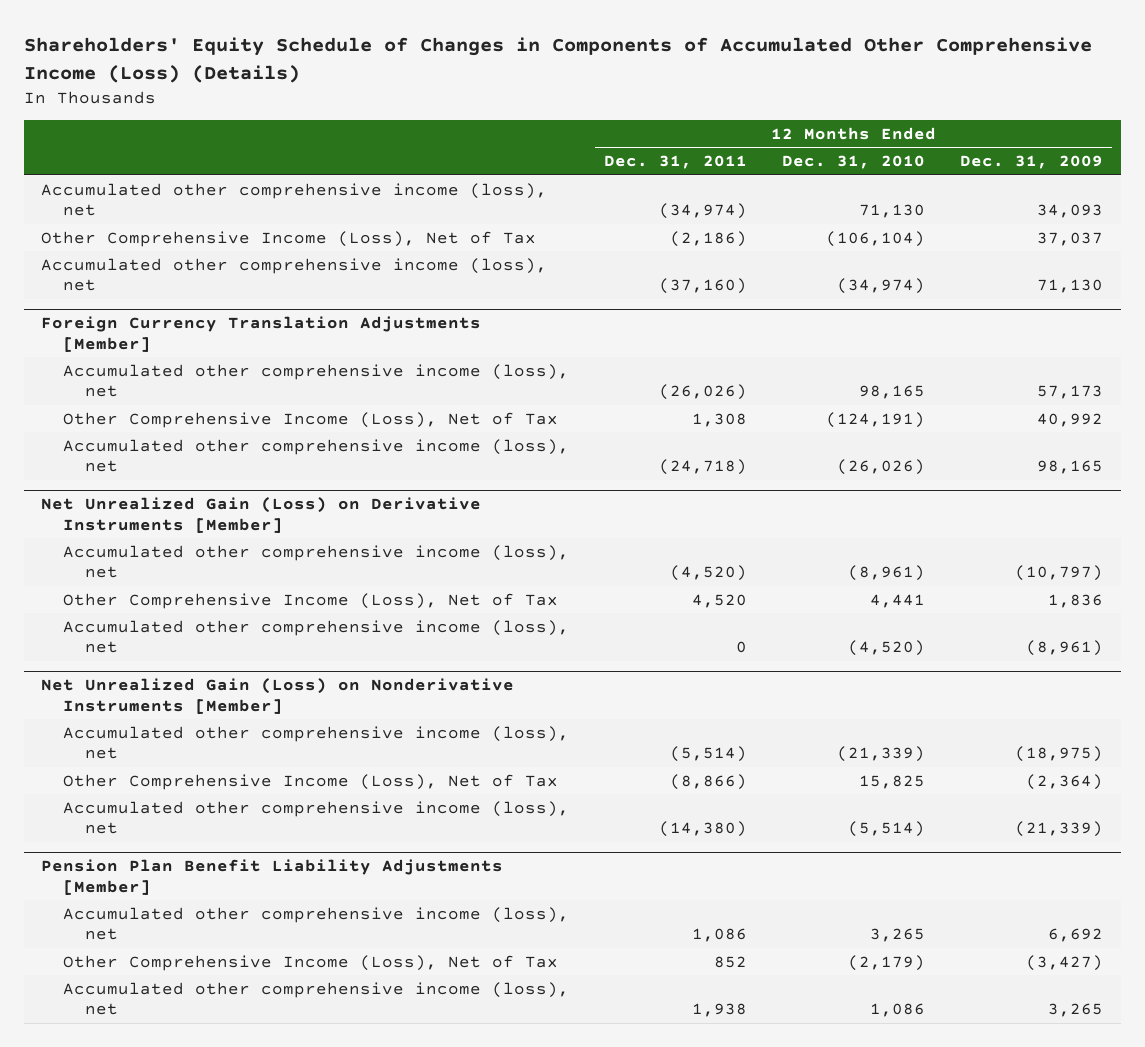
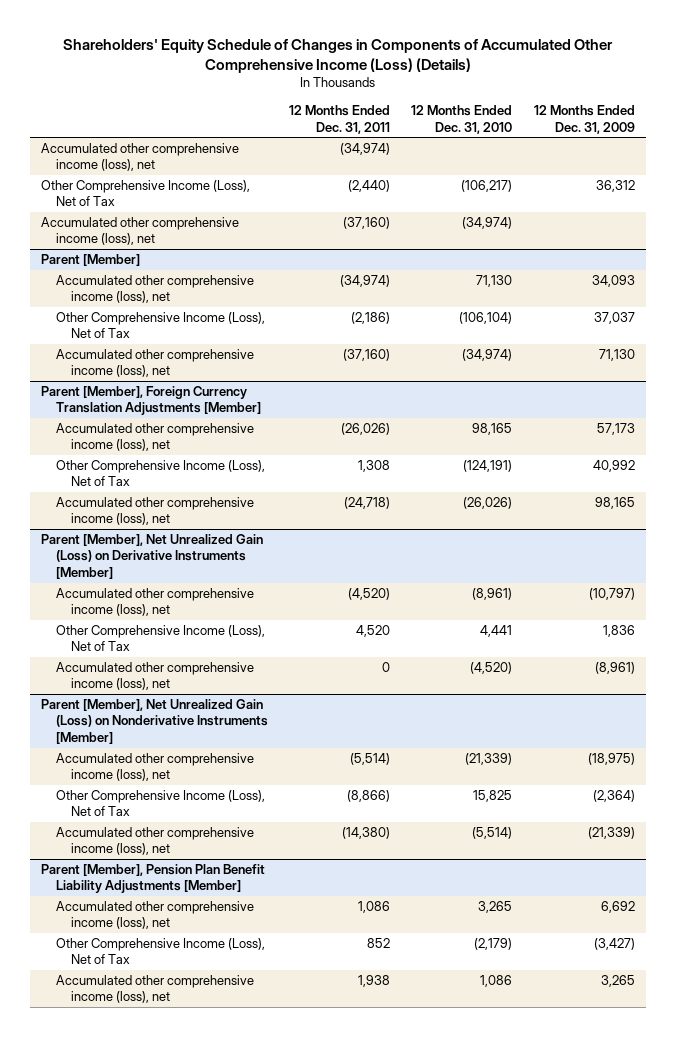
+ Accumulated other comprehensive income (loss), net | (34,974) | |
+ Other Comprehensive Income (Loss), Net of Tax | (2,440) | (106,217) | 36,312
+ Accumulated other comprehensive income (loss), net | (37,160) | (34,974) |
+ Parent [Member]
- Foreign Currency Translation Adjustments [Member]
+ Parent [Member], Foreign Currency Translation Adjustments [Member]
- Net Unrealized Gain (Loss) on Derivative Instruments [Member]
+ Parent [Member], Net Unrealized Gain (Loss) on Derivative Instruments [Member]
- Net Unrealized Gain (Loss) on Nonderivative Instruments [Member]
+ Parent [Member], Net Unrealized Gain (Loss) on Nonderivative Instruments [Member]
- Pension Plan Benefit Liability Adjustments [Member]
+ Parent [Member], Pension Plan Benefit Liability Adjustments [Member]

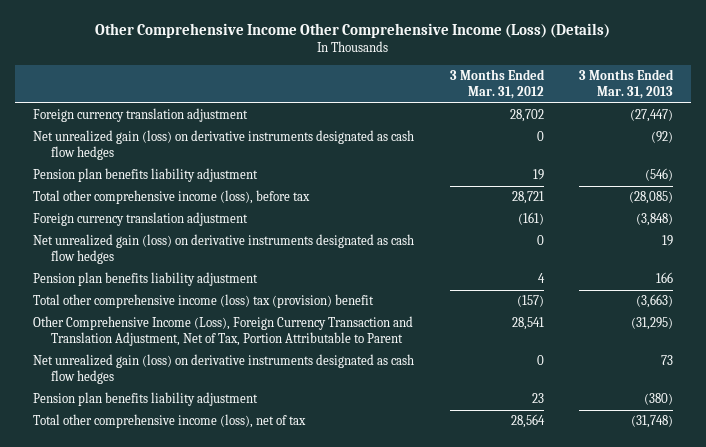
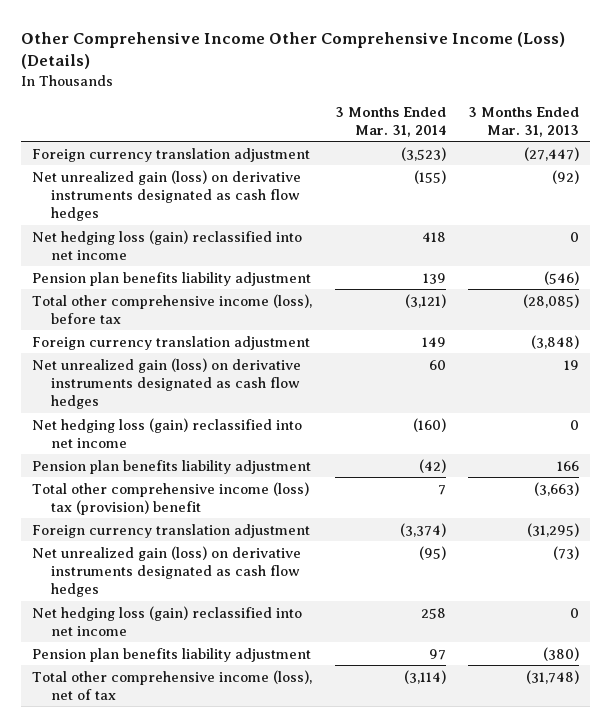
- | 3 Months Ended Mar. 31, 2012 | 3 Months Ended Mar. 31, 2013
+ | 3 Months Ended Mar. 31, 2014 | 3 Months Ended Mar. 31, 2013
+ Net hedging loss (gain) reclassified into net income | 418 | 0
+ Net hedging loss (gain) reclassified into net income | (160) | 0
- Other Comprehensive Income (Loss), Foreign Currency Transaction and Translation Adjustment, Net of Tax, Portion Attributable to Parent | 28,541 | (31,295)
- Net unrealized gain (loss) on derivative instruments designated as cash flow hedges | 0 | 73
+ Foreign currency translation adjustment | (3,374) | (31,295)
+ Net unrealized gain (loss) on derivative instruments designated as cash flow hedges | (95) | (73)
+ Net hedging loss (gain) reclassified into net income | 258 | 0

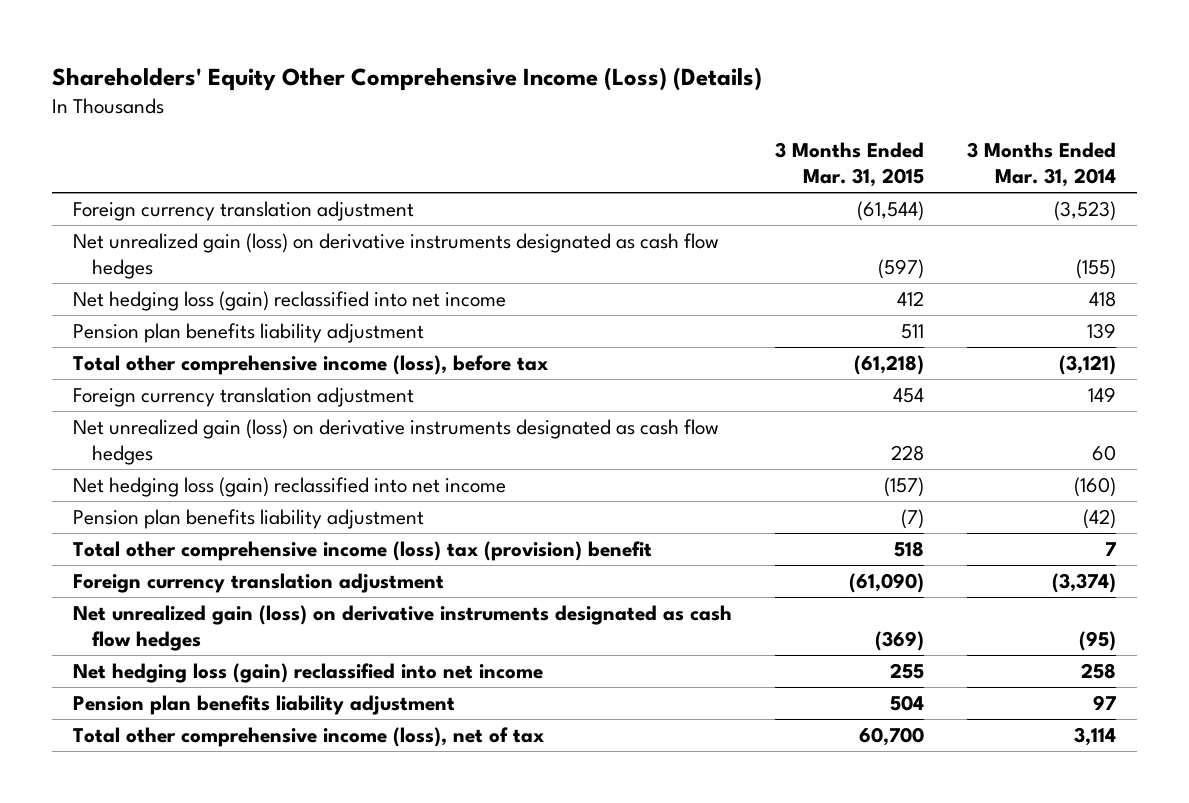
- Other Comprehensive Income Other Comprehensive Income (Loss) (Details)
+ Shareholders' Equity Other Comprehensive Income (Loss) (Details)
- | 3 Months Ended Mar. 31, 2014 | 3 Months Ended Mar. 31, 2013
+ | 3 Months Ended Mar. 31, 2015 | 3 Months Ended Mar. 31, 2014
- Total other comprehensive income (loss), net of tax | (3,114) | (31,748)
+ Total other comprehensive income (loss), net of tax | 60,700 | 3,114

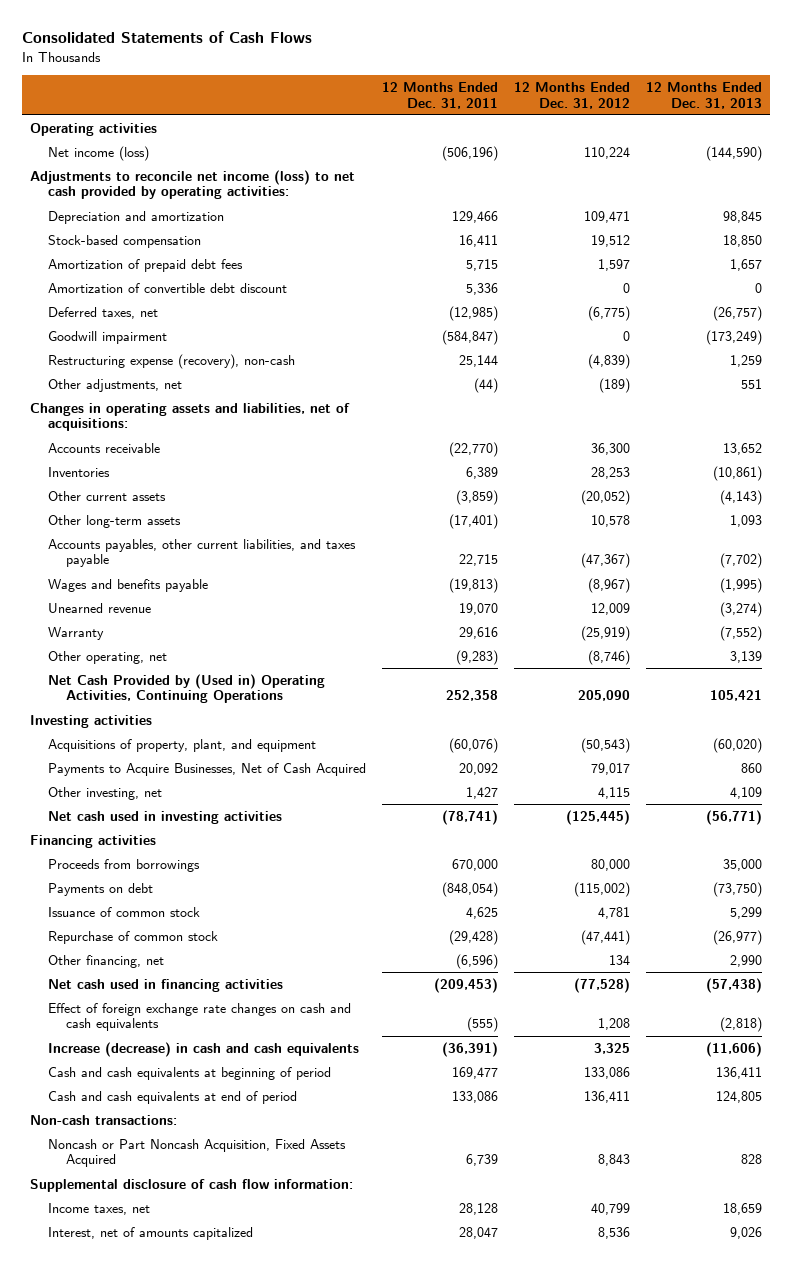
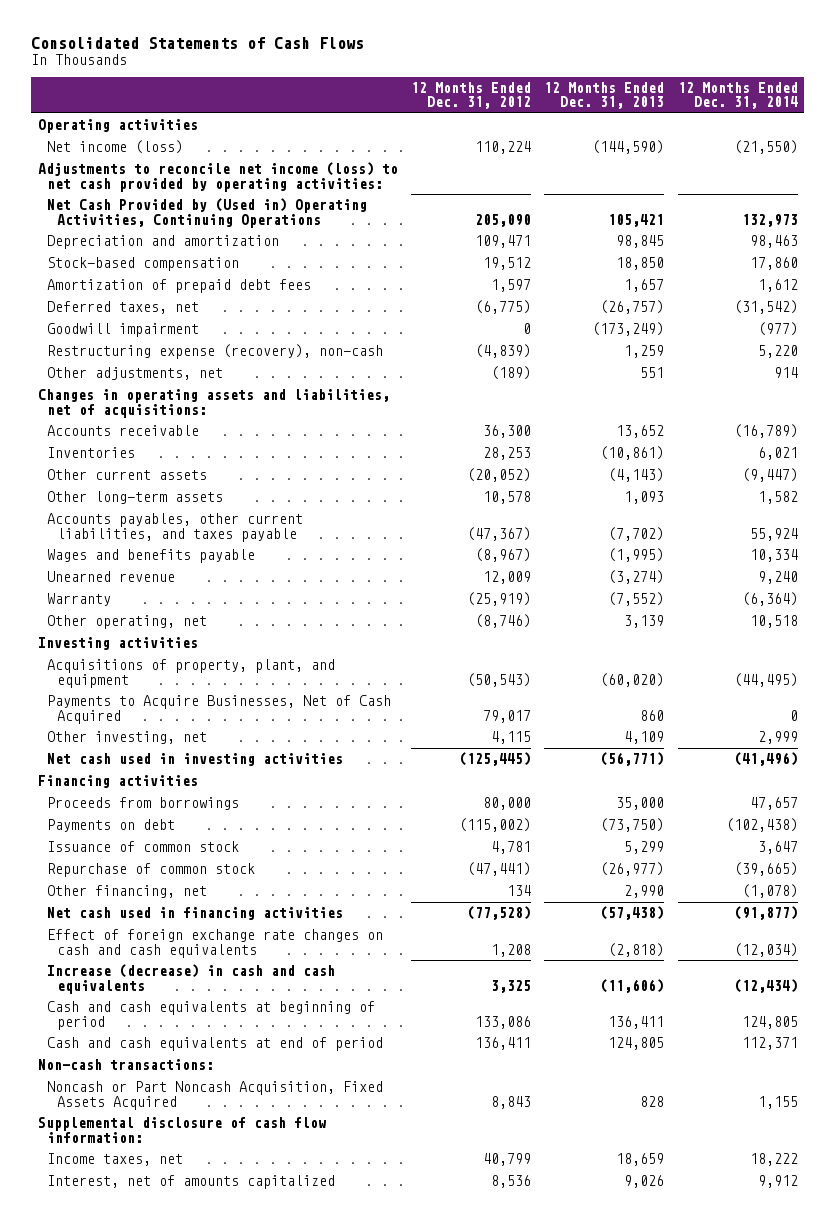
- | 12 Months Ended Dec. 31, 2011 | 12 Months Ended Dec. 31, 2012 | 12 Months Ended Dec. 31, 2013
+ | 12 Months Ended Dec. 31, 2012 | 12 Months Ended Dec. 31, 2013 | 12 Months Ended Dec. 31, 2014
moved up: Net Cash Provided by (Used in) Operating Activities, Continuing Operations | 205,090 | 105,421 | 132,973
- Amortization of convertible debt discount | 5,336 | 0 | 0

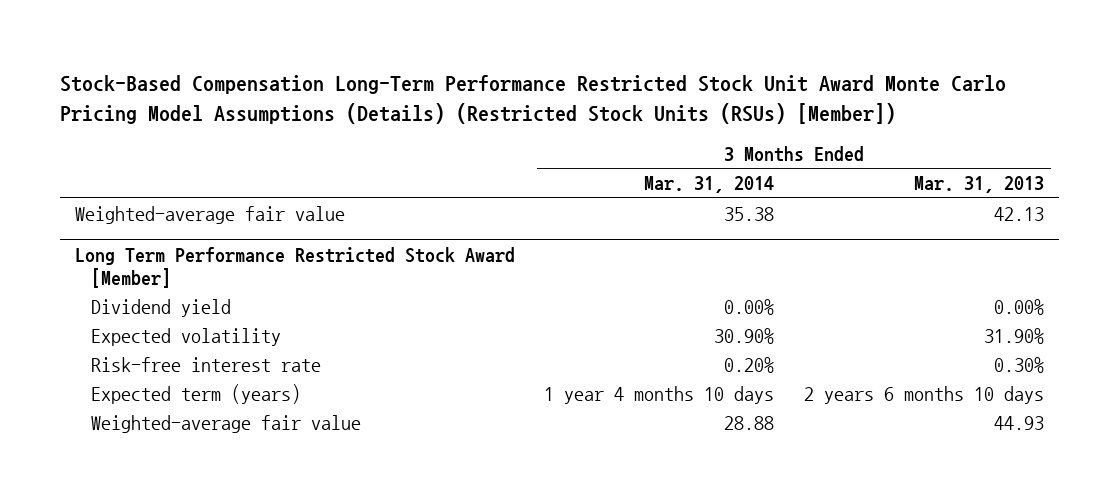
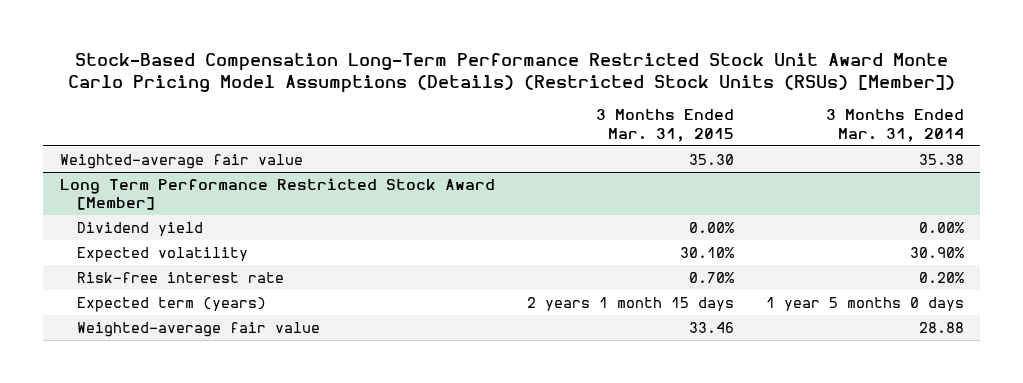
- | 3 Months Ended Mar. 31, 2014 | 3 Months Ended Mar. 31, 2013
+ | 3 Months Ended Mar. 31, 2015 | 3 Months Ended Mar. 31, 2014
@ Long Term Performance Restricted Stock Award [Member]
- Expected term (years) | 1 year 4 months 10 days | 2 years 6 months 10 days
+ Expected term (years) | 2 years 1 month 15 days | 1 year 5 months 0 days

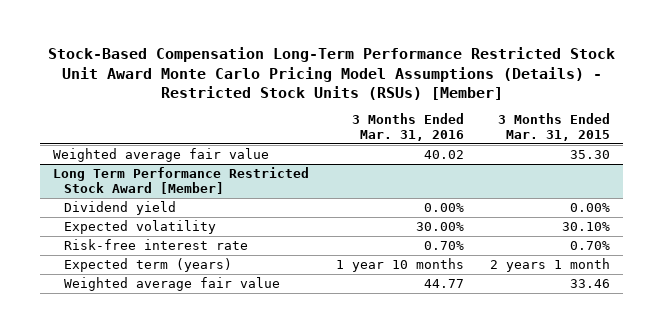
- Stock-Based Compensation Long-Term Performance Restricted Stock Unit Award Monte Carlo Pricing Model Assumptions (Details) (Restricted Stock Units (RSUs) [Member])
+ Stock-Based Compensation Long-Term Performance Restricted Stock Unit Award Monte Carlo Pricing Model Assumptions (Details) - Restricted Stock Units (RSUs) [Member]
- | 3 Months Ended Mar. 31, 2015 | 3 Months Ended Mar. 31, 2014
+ | 3 Months Ended Mar. 31, 2016 | 3 Months Ended Mar. 31, 2015
- Weighted-average fair value | 35.30 | 35.38
+ Weighted average fair value | 40.02 | 35.30
@ Long Term Performance Restricted Stock Award [Member]
- Expected term (years) | 2 years 1 month 15 days | 1 year 5 months 0 days
- Weighted-average fair value | 33.46 | 28.88
+ Expected term (years) | 1 year 10 months | 2 years 1 month
+ Weighted average fair value | 44.77 | 33.46

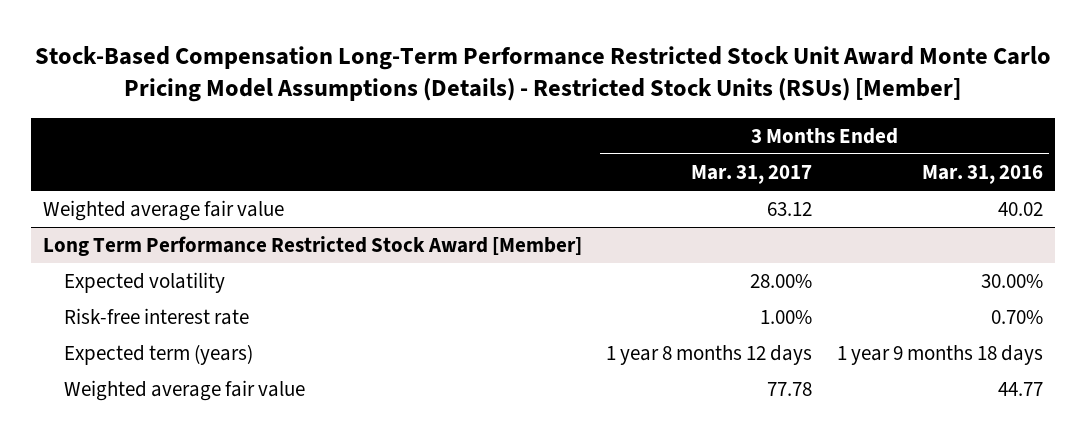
- | 3 Months Ended Mar. 31, 2016 | 3 Months Ended Mar. 31, 2015
+ | 3 Months Ended Mar. 31, 2017 | 3 Months Ended Mar. 31, 2016
@ Long Term Performance Restricted Stock Award [Member]
- Dividend yield | 0.00% | 0.00%
- Expected term (years) | 1 year 10 months | 2 years 1 month
+ Expected term (years) | 1 year 8 months 12 days | 1 year 9 months 18 days

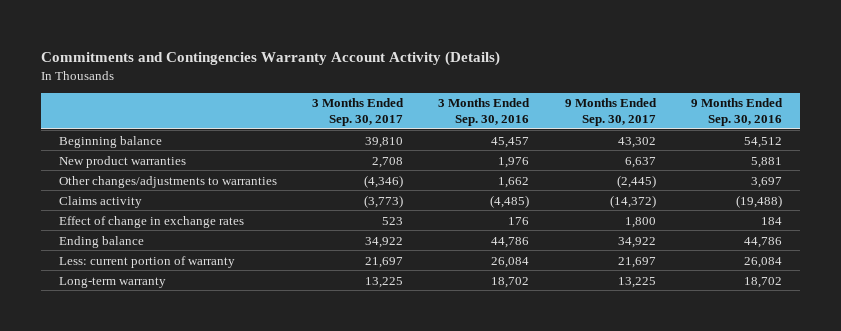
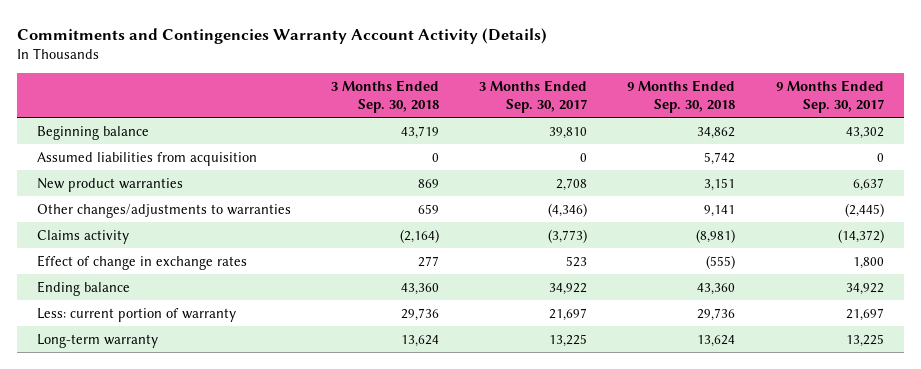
- | 3 Months Ended Sep. 30, 2017 | 3 Months Ended Sep. 30, 2016 | 9 Months Ended Sep. 30, 2017 | 9 Months Ended Sep. 30, 2016
+ | 3 Months Ended Sep. 30, 2018 | 3 Months Ended Sep. 30, 2017 | 9 Months Ended Sep. 30, 2018 | 9 Months Ended Sep. 30, 2017
+ Assumed liabilities from acquisition | 0 | 0 | 5,742 | 0

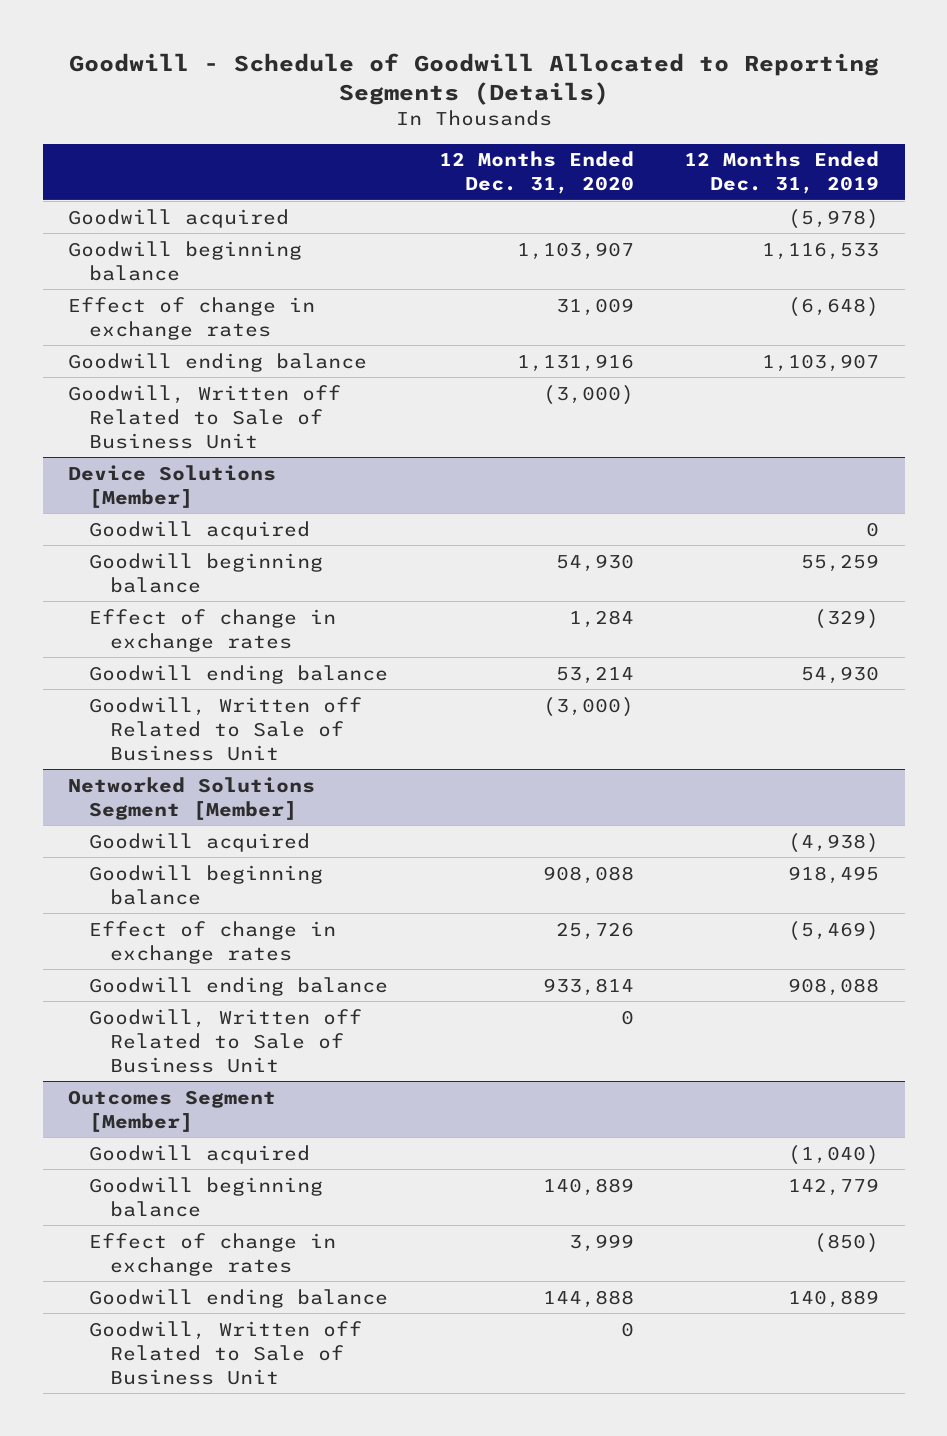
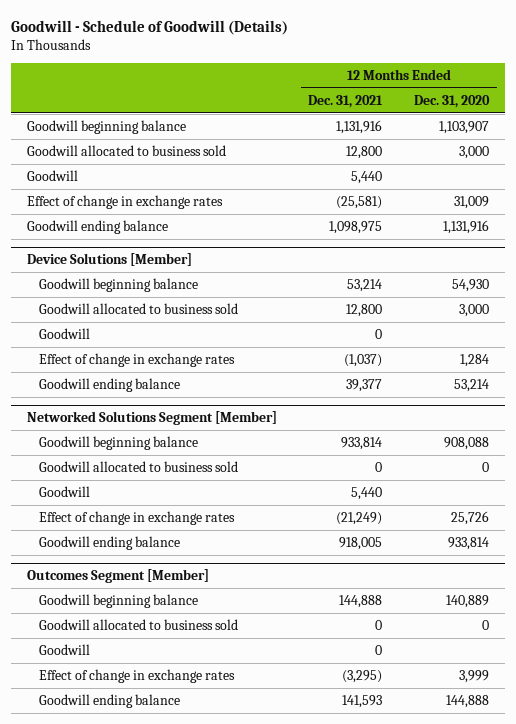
- Goodwill - Schedule of Goodwill Allocated to Reporting Segments (Details)
+ Goodwill - Schedule of Goodwill (Details)
- | 12 Months Ended Dec. 31, 2020 | 12 Months Ended Dec. 31, 2019
+ | 12 Months Ended Dec. 31, 2021 | 12 Months Ended Dec. 31, 2020
- Goodwill acquired | | (5,978)
+ Goodwill allocated to business sold | 12,800 | 3,000
+ Goodwill | 5,440 |
- Goodwill, Written off Related to Sale of Business Unit | (3,000) |
@ Device Solutions [Member]
- Goodwill acquired | | 0
+ Goodwill allocated to business sold | 12,800 | 3,000
+ Goodwill | 0 |
- Goodwill, Written off Related to Sale of Business Unit | (3,000) |
@ Networked Solutions Segment [Member]
- Goodwill acquired | | (4,938)
+ Goodwill allocated to business sold | 0 | 0
+ Goodwill | 5,440 |
- Goodwill, Written off Related to Sale of Business Unit | 0 |
@ Outcomes Segment [Member]
- Goodwill acquired | | (1,040)
+ Goodwill allocated to business sold | 0 | 0
+ Goodwill | 0 |
- Goodwill, Written off Related to Sale of Business Unit | 0 |

